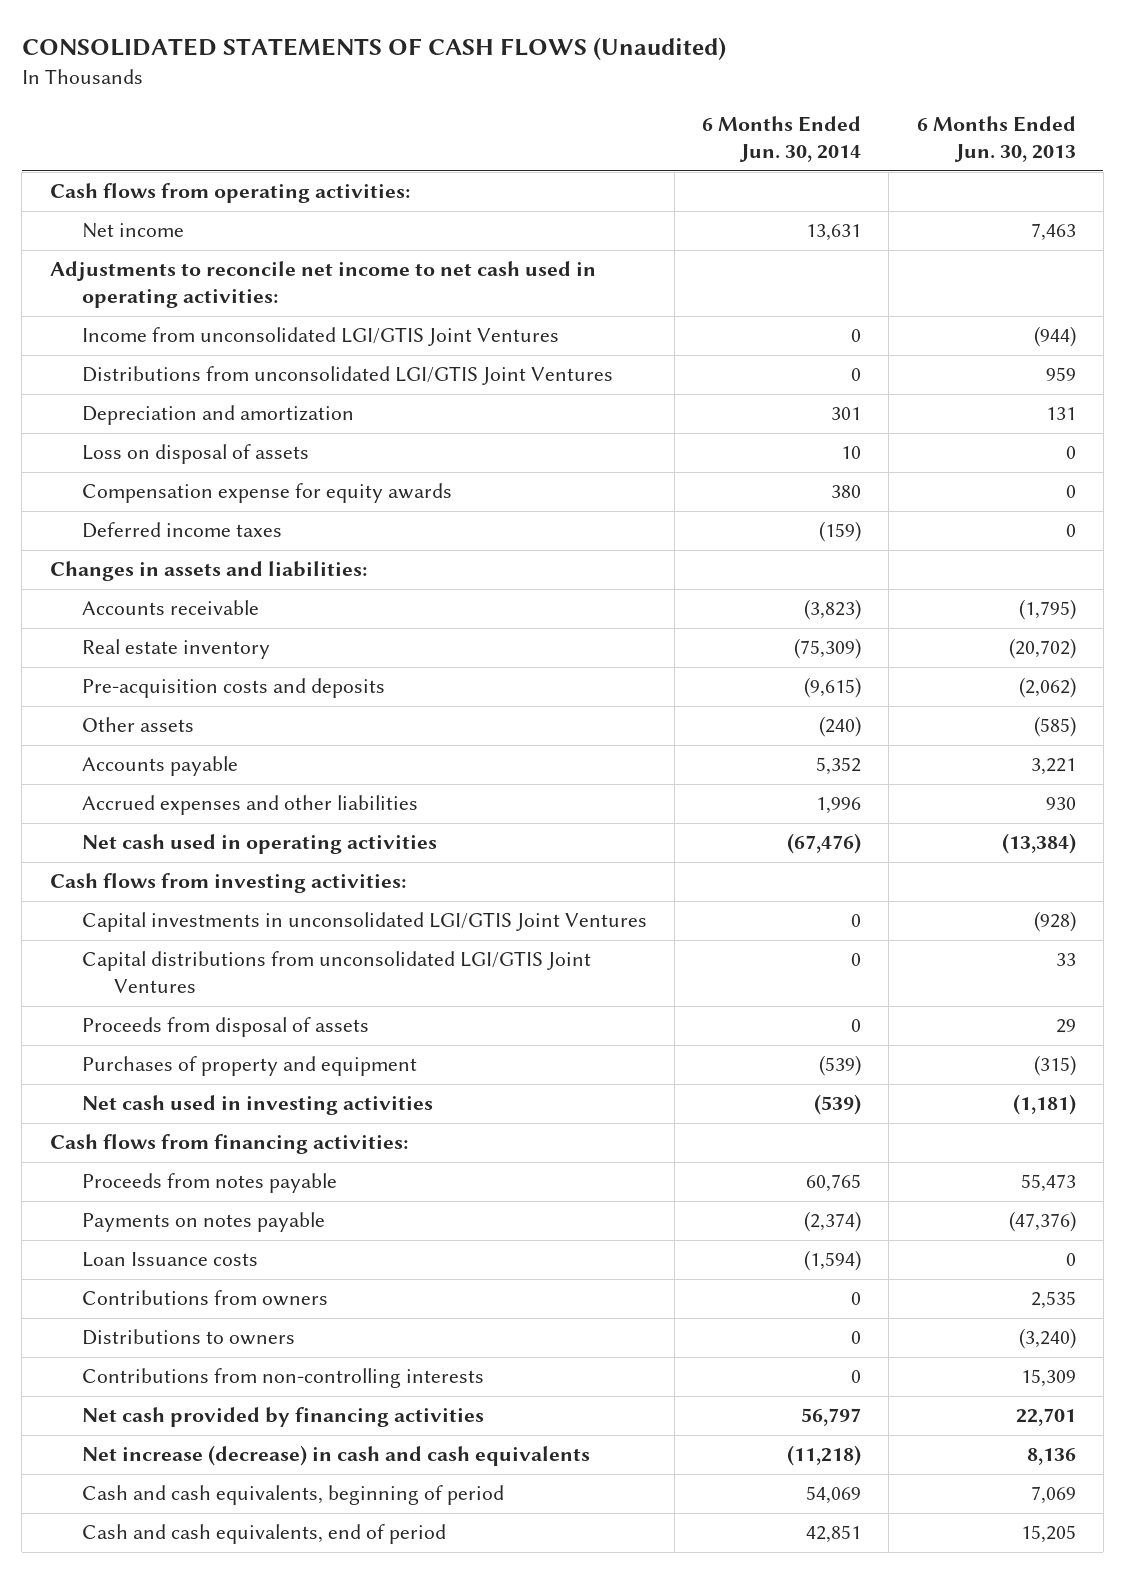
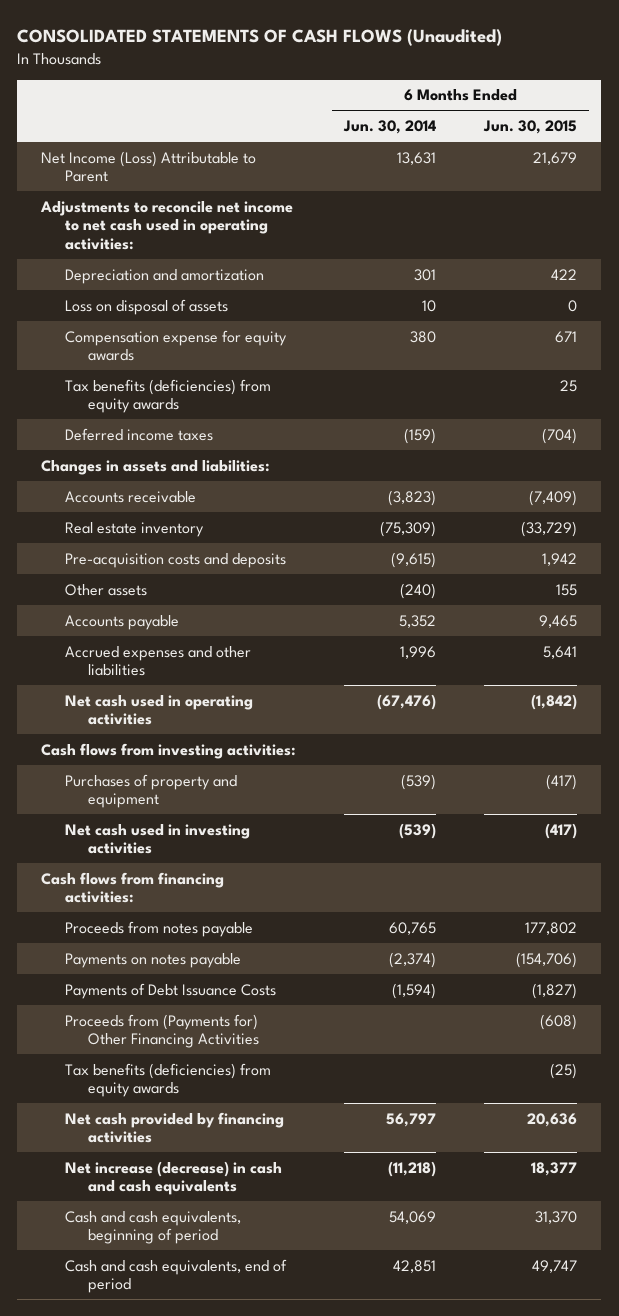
- | 6 Months Ended Jun. 30, 2014 | 6 Months Ended Jun. 30, 2013
+ | 6 Months Ended Jun. 30, 2014 | 6 Months Ended Jun. 30, 2015
- Cash flows from operating activities:
- Net income | 13,631 | 7,463
+ Net Income (Loss) Attributable to Parent | 13,631 | 21,679
- Income from unconsolidated LGI/GTIS Joint Ventures | 0 | (944)
- Distributions from unconsolidated LGI/GTIS Joint Ventures | 0 | 959
+ Tax benefits (deficiencies) from equity awards | | 25
- Capital investments in unconsolidated LGI/GTIS Joint Ventures | 0 | (928)
- Capital distributions from unconsolidated LGI/GTIS Joint Ventures | 0 | 33
- Proceeds from disposal of assets | 0 | 29
- Loan Issuance costs | (1,594) | 0
- Contributions from owners | 0 | 2,535
- Distributions to owners | 0 | (3,240)
- Contributions from non-controlling interests | 0 | 15,309
+ Payments of Debt Issuance Costs | (1,594) | (1,827)
+ Proceeds from (Payments for) Other Financing Activities | | (608)
+ Tax benefits (deficiencies) from equity awards | | (25)

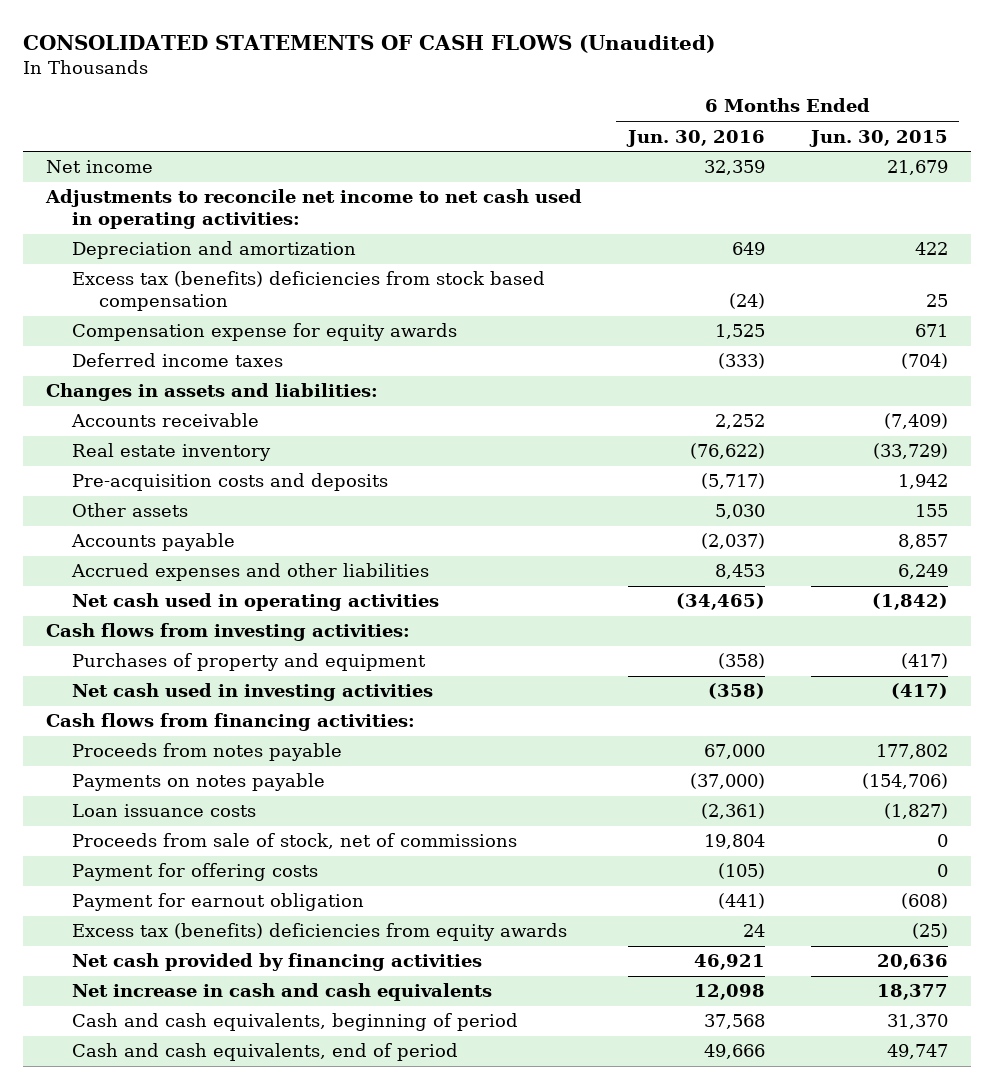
- | 6 Months Ended Jun. 30, 2014 | 6 Months Ended Jun. 30, 2015
+ | 6 Months Ended Jun. 30, 2016 | 6 Months Ended Jun. 30, 2015
- Net Income (Loss) Attributable to Parent | 13,631 | 21,679
+ Net income | 32,359 | 21,679
- Loss on disposal of assets | 10 | 0
+ Excess tax (benefits) deficiencies from stock based compensation | (24) | 25
- Tax benefits (deficiencies) from equity awards | | 25
- Accounts payable | 5,352 | 9,465
- Accrued expenses and other liabilities | 1,996 | 5,641
+ Accounts payable | (2,037) | 8,857
+ Accrued expenses and other liabilities | 8,453 | 6,249
- Payments of Debt Issuance Costs | (1,594) | (1,827)
- Proceeds from (Payments for) Other Financing Activities | | (608)
- Tax benefits (deficiencies) from equity awards | | (25)
+ Loan issuance costs | (2,361) | (1,827)
+ Proceeds from sale of stock, net of commissions | 19,804 | 0
+ Payment for offering costs | (105) | 0
+ Payment for earnout obligation | (441) | (608)
+ Excess tax (benefits) deficiencies from equity awards | 24 | (25)
- Net increase (decrease) in cash and cash equivalents | (11,218) | 18,377
+ Net increase in cash and cash equivalents | 12,098 | 18,377

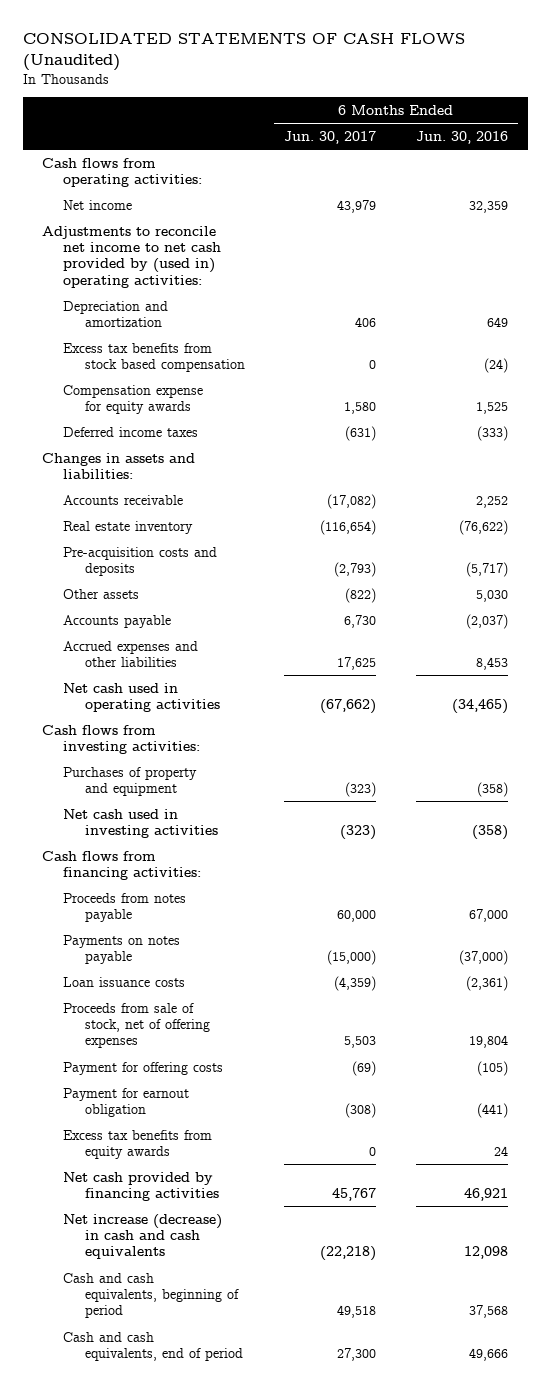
- | 6 Months Ended Jun. 30, 2016 | 6 Months Ended Jun. 30, 2015
+ | 6 Months Ended Jun. 30, 2017 | 6 Months Ended Jun. 30, 2016
+ Cash flows from operating activities:
- Adjustments to reconcile net income to net cash used in operating activities:
+ Adjustments to reconcile net income to net cash provided by (used in) operating activities:
- Excess tax (benefits) deficiencies from stock based compensation | (24) | 25
+ Excess tax benefits from stock based compensation | 0 | (24)
- Proceeds from sale of stock, net of commissions | 19,804 | 0
+ Proceeds from sale of stock, net of offering expenses | 5,503 | 19,804
- Excess tax (benefits) deficiencies from equity awards | 24 | (25)
+ Excess tax benefits from equity awards | 0 | 24
- Net increase in cash and cash equivalents | 12,098 | 18,377
+ Net increase (decrease) in cash and cash equivalents | (22,218) | 12,098

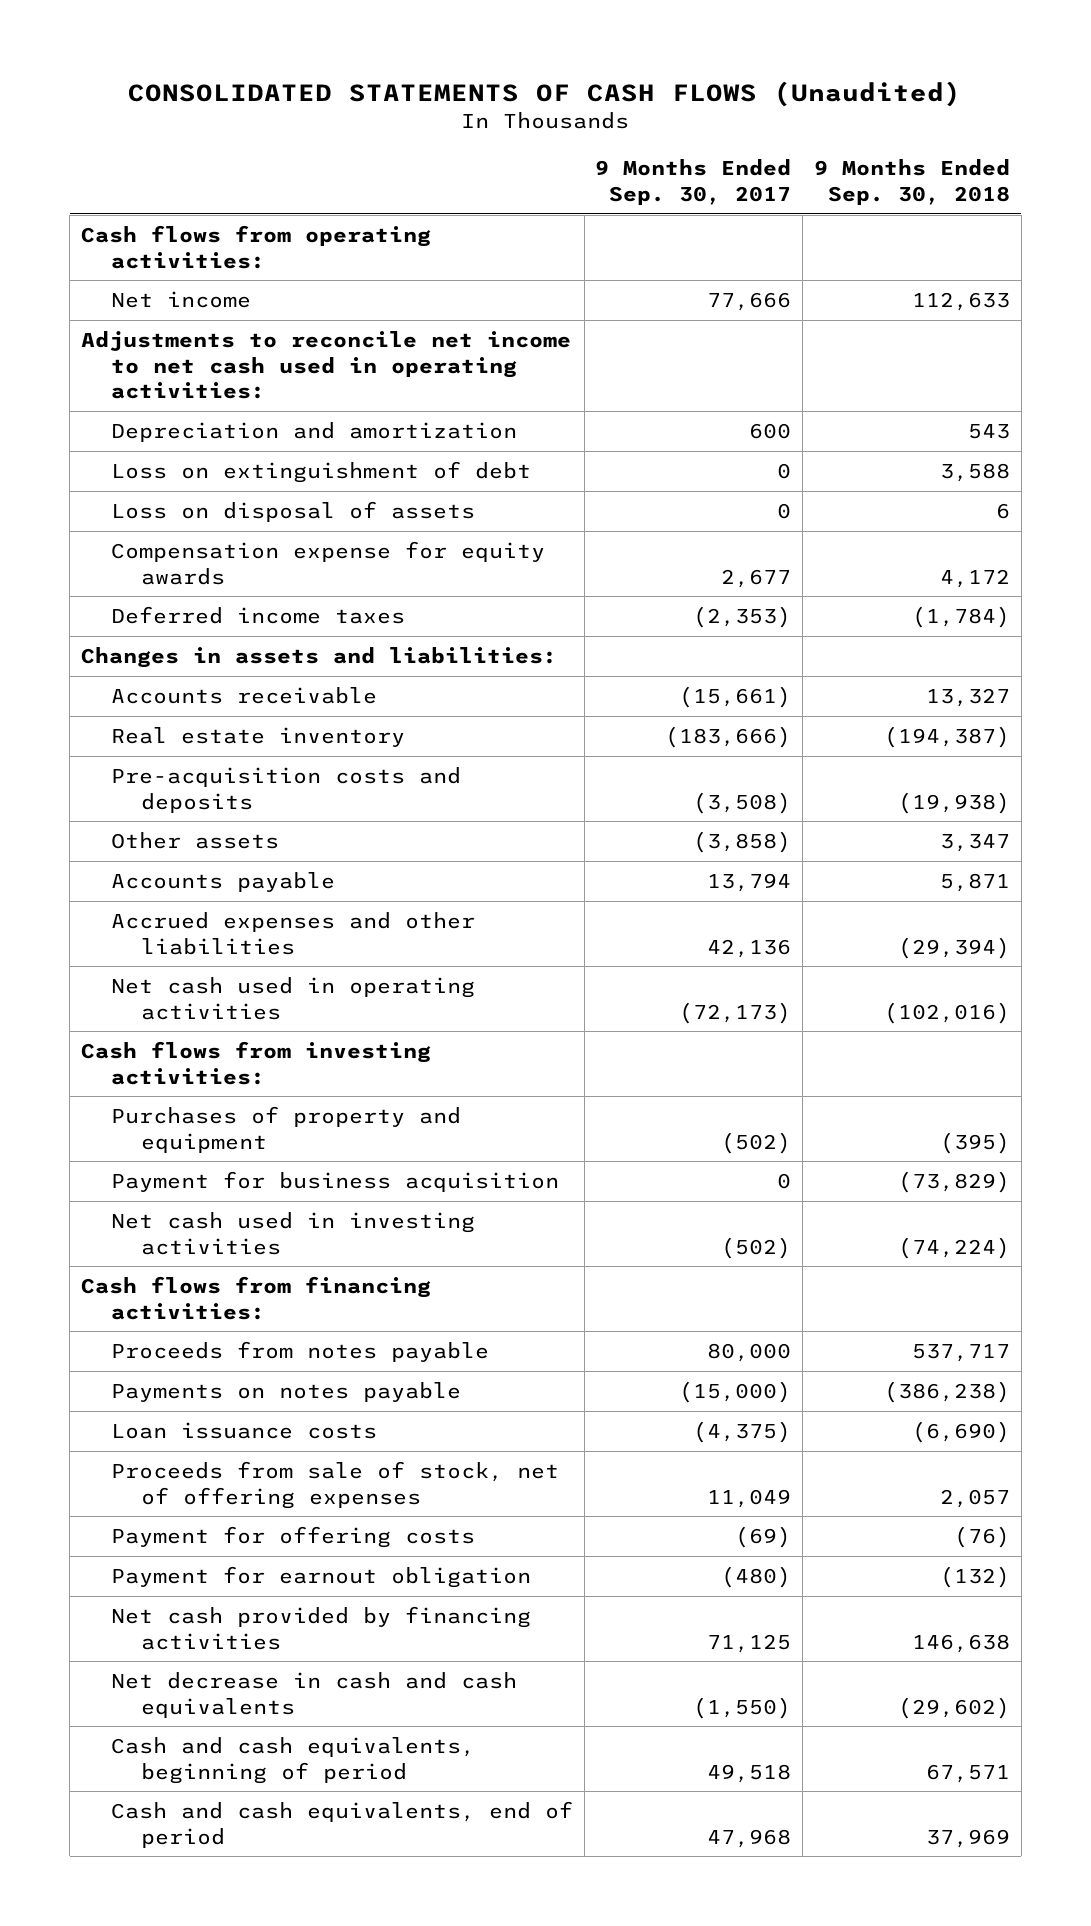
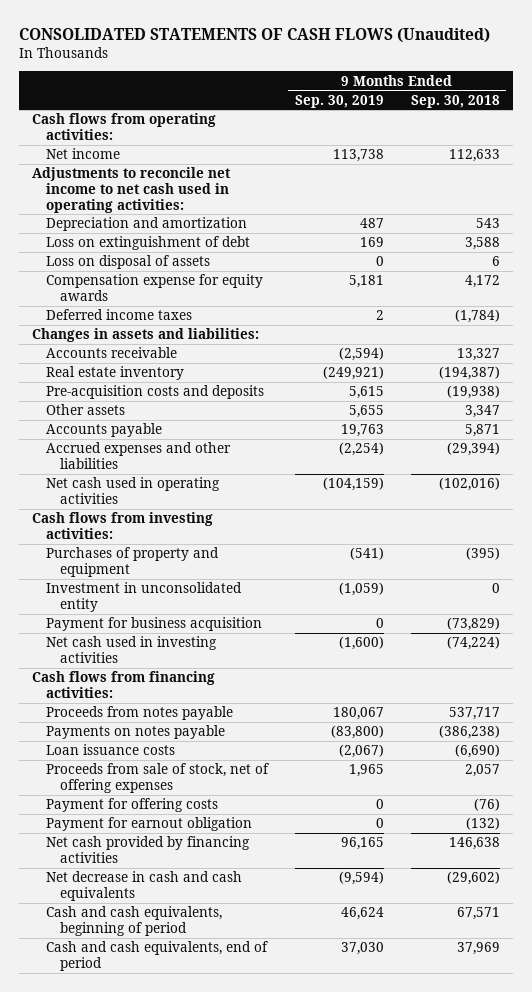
- | 9 Months Ended Sep. 30, 2017 | 9 Months Ended Sep. 30, 2018
+ | 9 Months Ended Sep. 30, 2019 | 9 Months Ended Sep. 30, 2018
+ Investment in unconsolidated entity | (1,059) | 0

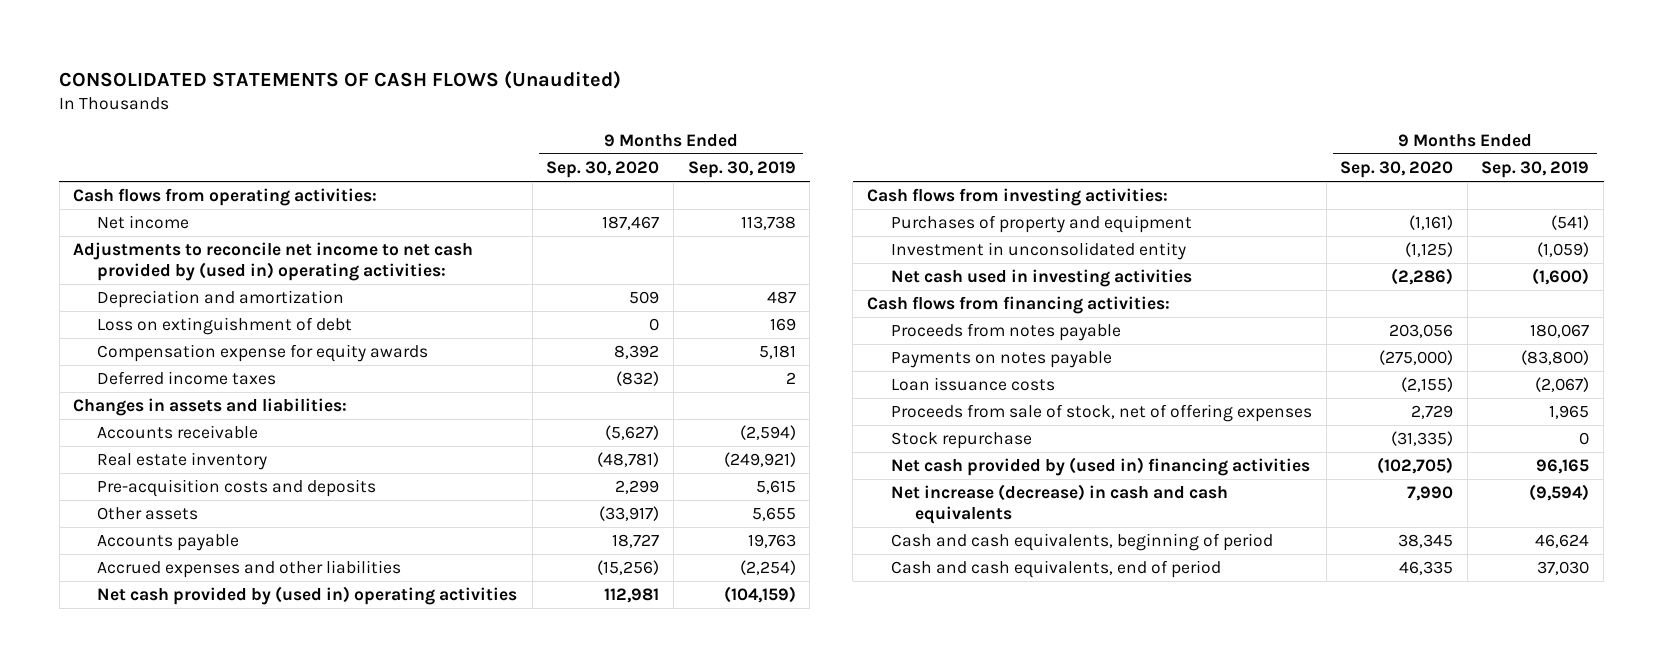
- | 9 Months Ended Sep. 30, 2019 | 9 Months Ended Sep. 30, 2018
+ | 9 Months Ended Sep. 30, 2020 | 9 Months Ended Sep. 30, 2019
- Adjustments to reconcile net income to net cash used in operating activities:
+ Adjustments to reconcile net income to net cash provided by (used in) operating activities:
- Loss on disposal of assets | 0 | 6
- Net cash used in operating activities | (104,159) | (102,016)
+ Net cash provided by (used in) operating activities | 112,981 | (104,159)
- Payment for business acquisition | 0 | (73,829)
- Payment for offering costs | 0 | (76)
- Payment for earnout obligation | 0 | (132)
- Net cash provided by financing activities | 96,165 | 146,638
- Net decrease in cash and cash equivalents | (9,594) | (29,602)
+ Stock repurchase | (31,335) | 0
+ Net cash provided by (used in) financing activities | (102,705) | 96,165
+ Net increase (decrease) in cash and cash equivalents | 7,990 | (9,594)

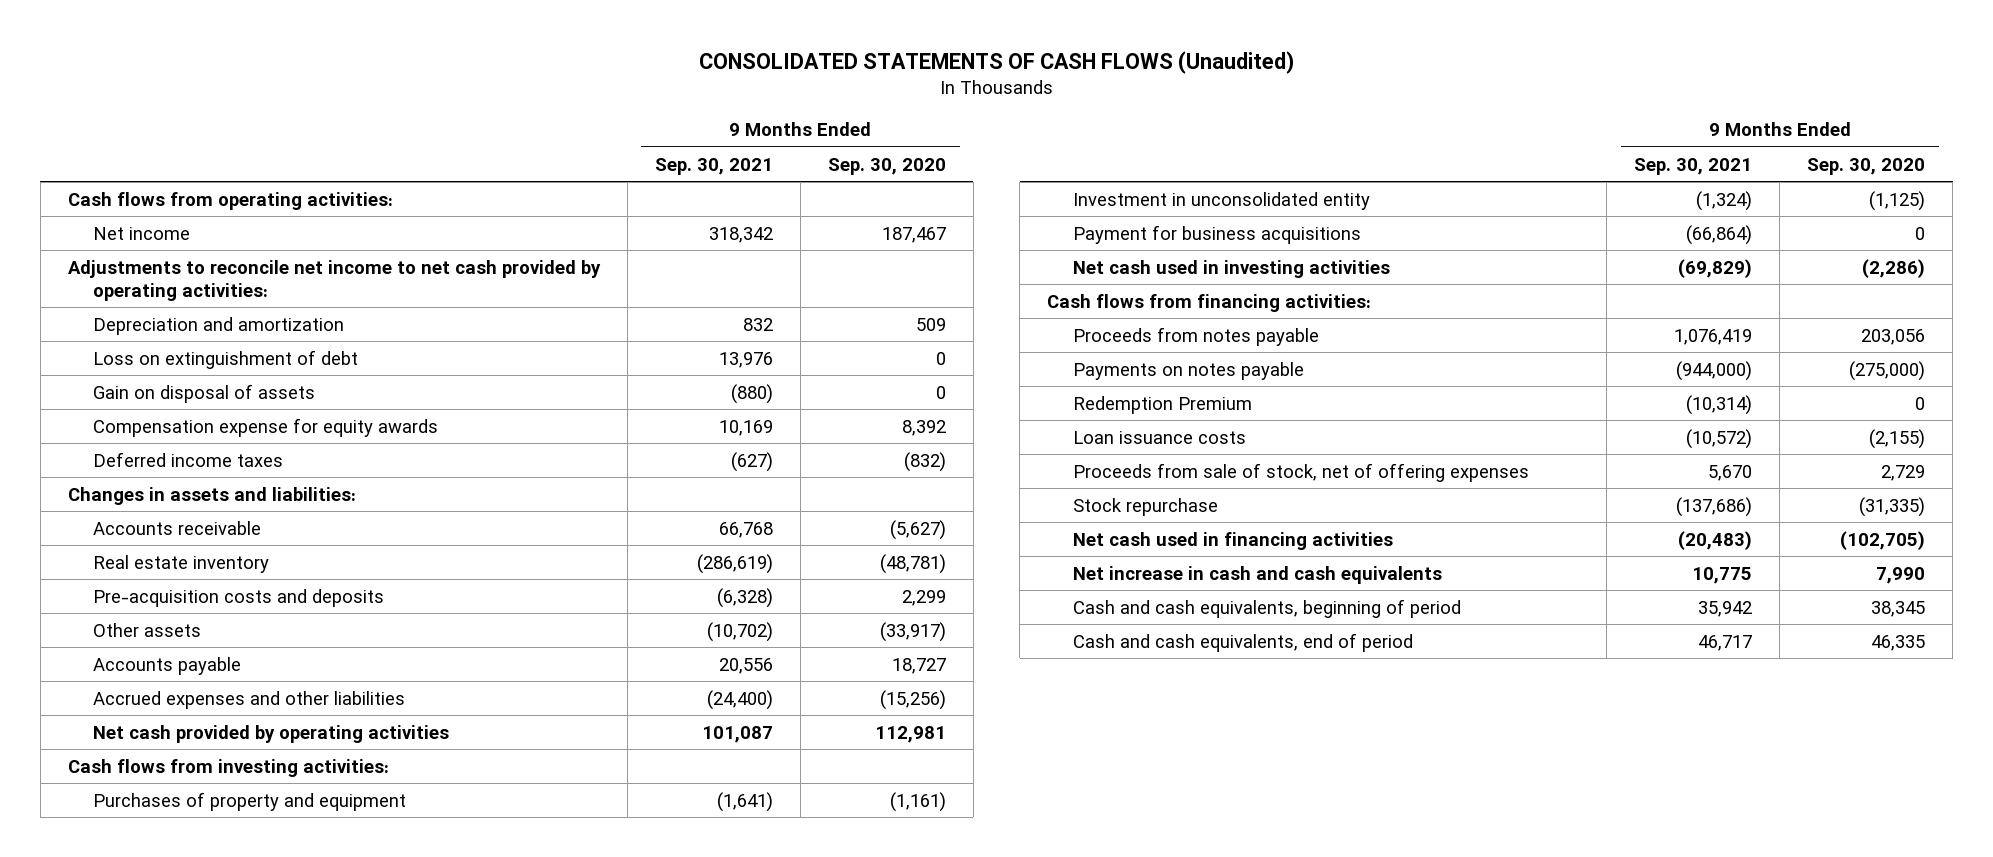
- | 9 Months Ended Sep. 30, 2020 | 9 Months Ended Sep. 30, 2019
+ | 9 Months Ended Sep. 30, 2021 | 9 Months Ended Sep. 30, 2020
- Adjustments to reconcile net income to net cash provided by (used in) operating activities:
+ Adjustments to reconcile net income to net cash provided by operating activities:
+ Gain on disposal of assets | (880) | 0
- Net cash provided by (used in) operating activities | 112,981 | (104,159)
+ Net cash provided by operating activities | 101,087 | 112,981
+ Payment for business acquisitions | (66,864) | 0
+ Redemption Premium | (10,314) | 0
- Net cash provided by (used in) financing activities | (102,705) | 96,165
- Net increase (decrease) in cash and cash equivalents | 7,990 | (9,594)
+ Net cash used in financing activities | (20,483) | (102,705)
+ Net increase in cash and cash equivalents | 10,775 | 7,990

